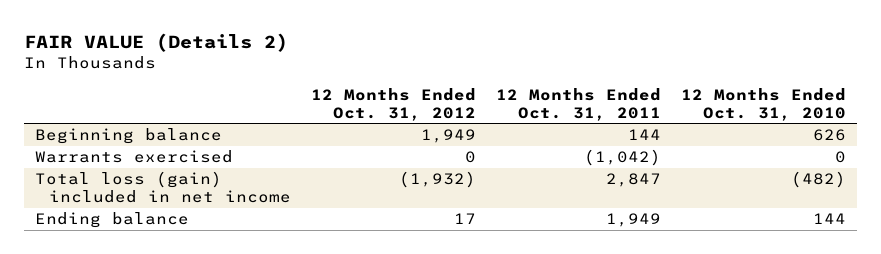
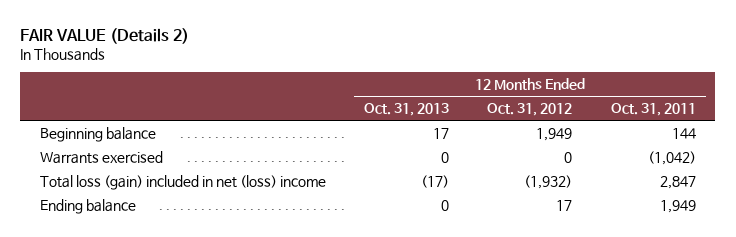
- | 12 Months Ended Oct. 31, 2012 | 12 Months Ended Oct. 31, 2011 | 12 Months Ended Oct. 31, 2010
+ | 12 Months Ended Oct. 31, 2013 | 12 Months Ended Oct. 31, 2012 | 12 Months Ended Oct. 31, 2011
- Total loss (gain) included in net income | (1,932) | 2,847 | (482)
+ Total loss (gain) included in net (loss) income | (17) | (1,932) | 2,847

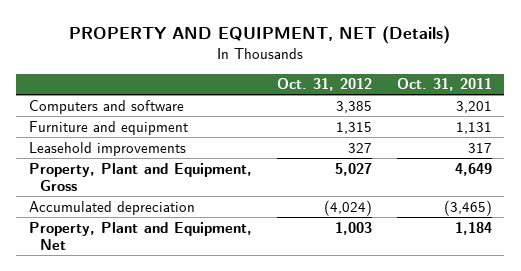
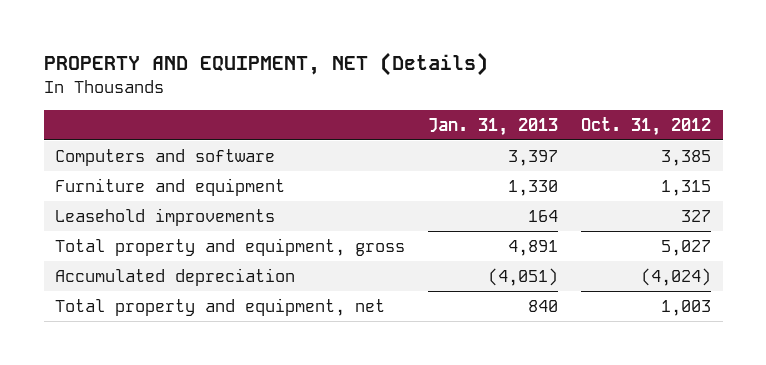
- | Oct. 31, 2012 | Oct. 31, 2011
+ | Jan. 31, 2013 | Oct. 31, 2012
- Property, Plant and Equipment, Gross | 5,027 | 4,649
+ Total property and equipment, gross | 4,891 | 5,027
- Property, Plant and Equipment, Net | 1,003 | 1,184
+ Total property and equipment, net | 840 | 1,003

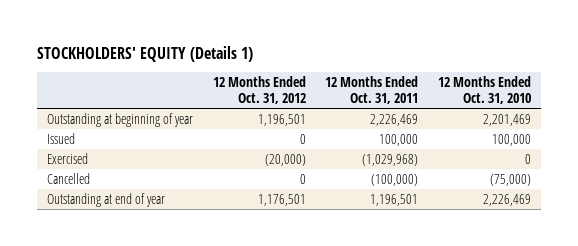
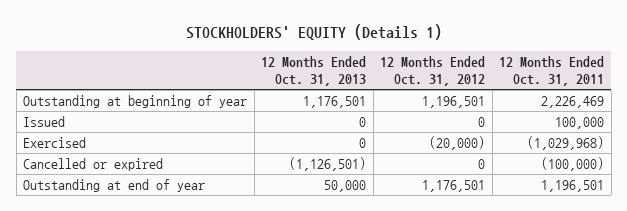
- | 12 Months Ended Oct. 31, 2012 | 12 Months Ended Oct. 31, 2011 | 12 Months Ended Oct. 31, 2010
+ | 12 Months Ended Oct. 31, 2013 | 12 Months Ended Oct. 31, 2012 | 12 Months Ended Oct. 31, 2011
- Cancelled | 0 | (100,000) | (75,000)
+ Cancelled or expired | (1,126,501) | 0 | (100,000)

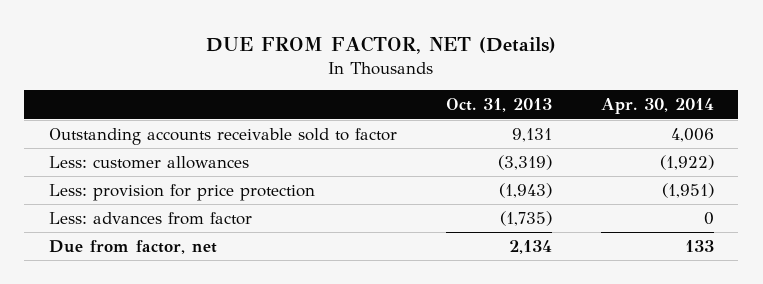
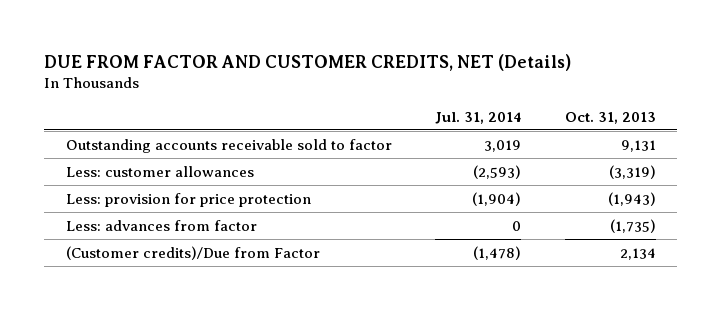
- DUE FROM FACTOR, NET (Details)
+ DUE FROM FACTOR AND CUSTOMER CREDITS, NET (Details)
- | Oct. 31, 2013 | Apr. 30, 2014
+ | Jul. 31, 2014 | Oct. 31, 2013
- Due from factor, net | 2,134 | 133
+ (Customer credits)/Due from Factor | (1,478) | 2,134

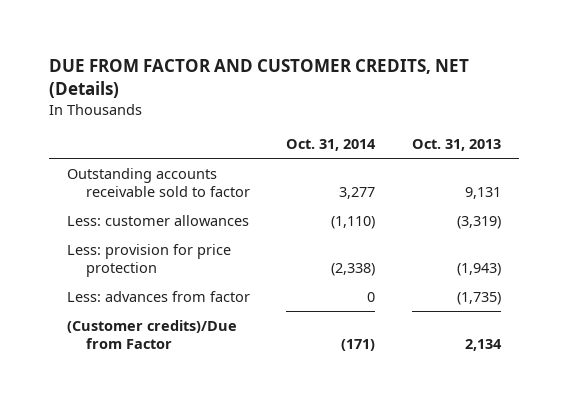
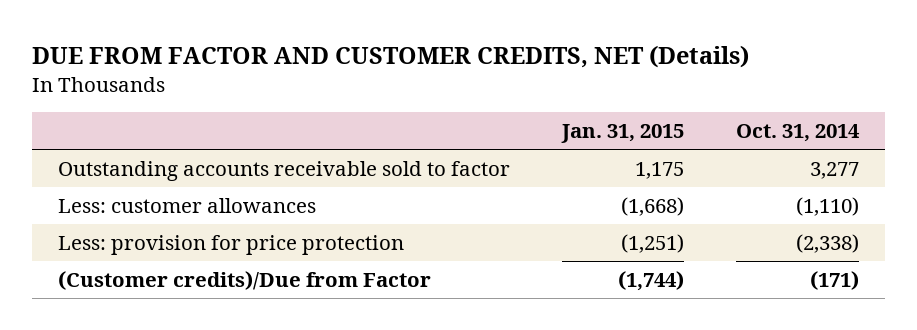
- | Oct. 31, 2014 | Oct. 31, 2013
+ | Jan. 31, 2015 | Oct. 31, 2014
- Less: advances from factor | 0 | (1,735)

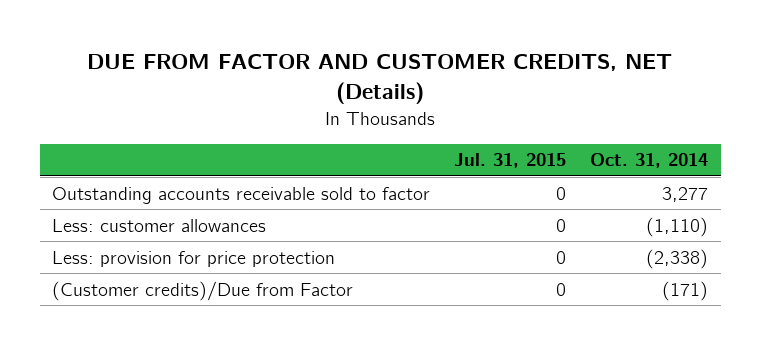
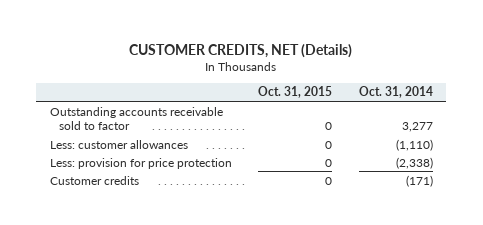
- DUE FROM FACTOR AND CUSTOMER CREDITS, NET (Details)
+ CUSTOMER CREDITS, NET (Details)
- | Jul. 31, 2015 | Oct. 31, 2014
+ | Oct. 31, 2015 | Oct. 31, 2014
- (Customer credits)/Due from Factor | 0 | (171)
+ Customer credits | 0 | (171)

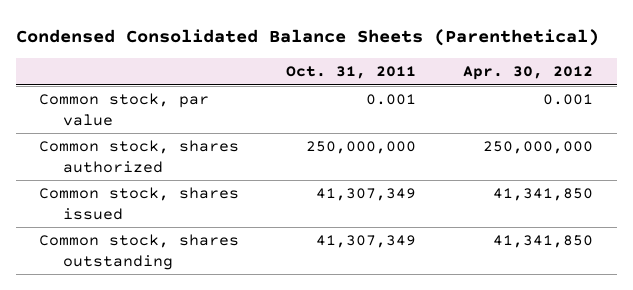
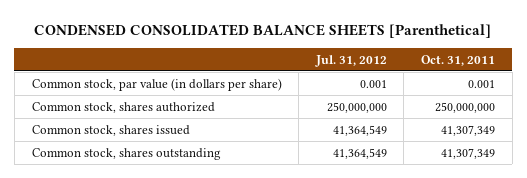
- Condensed Consolidated Balance Sheets (Parenthetical)
+ CONDENSED CONSOLIDATED BALANCE SHEETS [Parenthetical]
- | Oct. 31, 2011 | Apr. 30, 2012
+ | Jul. 31, 2012 | Oct. 31, 2011
- Common stock, par value | 0.001 | 0.001
+ Common stock, par value (in dollars per share) | 0.001 | 0.001

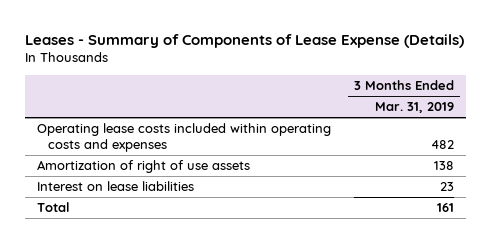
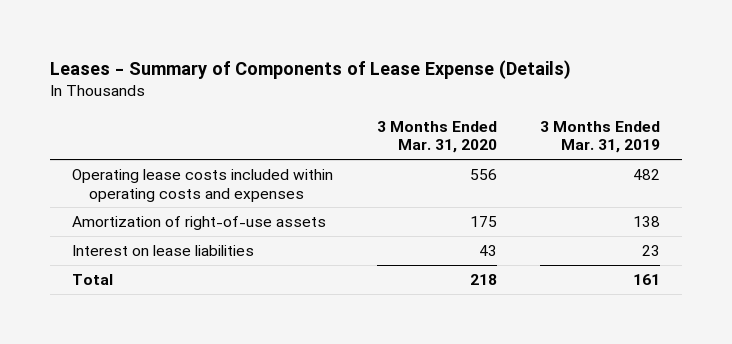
- | 3 Months Ended Mar. 31, 2019
+ | 3 Months Ended Mar. 31, 2020 | 3 Months Ended Mar. 31, 2019
- Amortization of right of use assets | 138
+ Amortization of right-of-use assets | 175 | 138

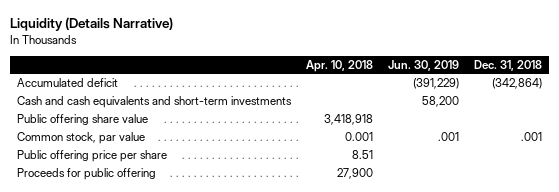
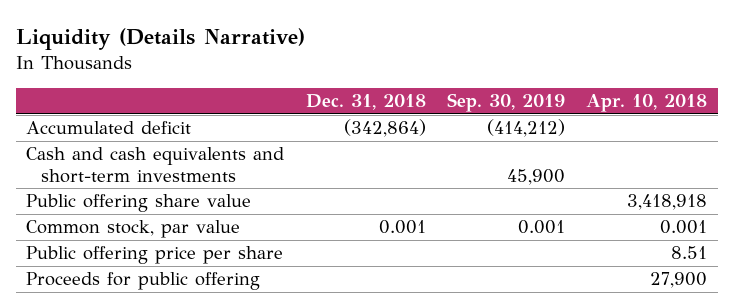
- | Apr. 10, 2018 | Jun. 30, 2019 | Dec. 31, 2018
+ | Dec. 31, 2018 | Sep. 30, 2019 | Apr. 10, 2018
- Common stock, par value | 0.001 | .001 | .001
+ Common stock, par value | 0.001 | 0.001 | 0.001

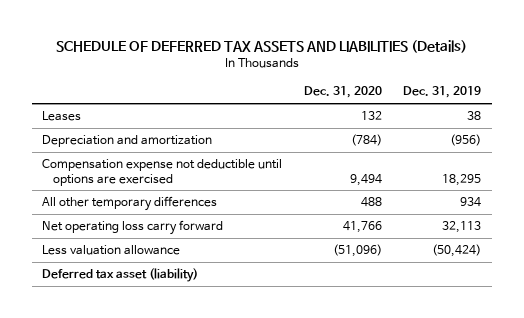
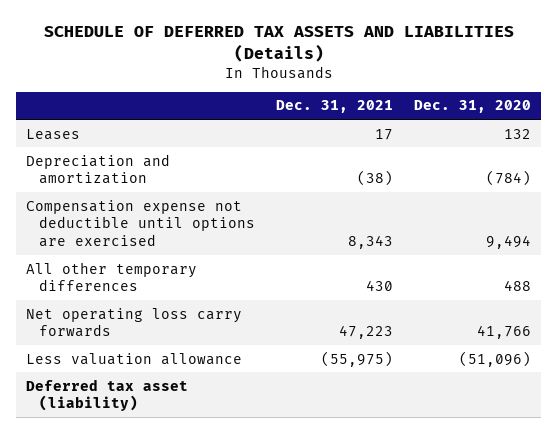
- | Dec. 31, 2020 | Dec. 31, 2019
+ | Dec. 31, 2021 | Dec. 31, 2020
- Net operating loss carry forward | 41,766 | 32,113
+ Net operating loss carry forwards | 47,223 | 41,766

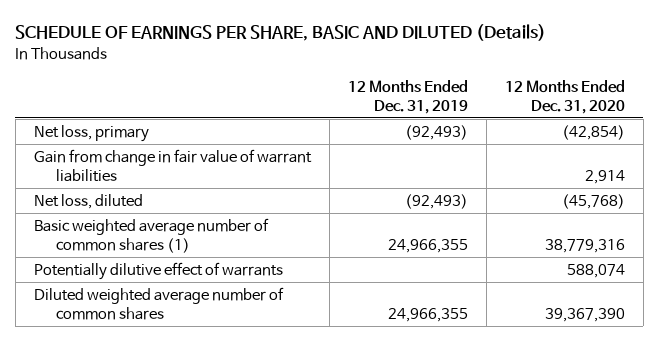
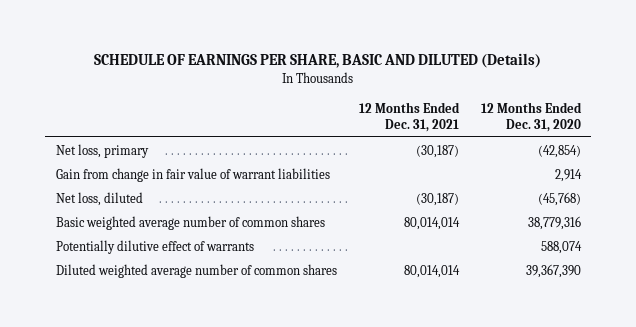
- | 12 Months Ended Dec. 31, 2019 | 12 Months Ended Dec. 31, 2020
+ | 12 Months Ended Dec. 31, 2021 | 12 Months Ended Dec. 31, 2020
- Basic weighted average number of common shares (1) | 24,966,355 | 38,779,316
+ Basic weighted average number of common shares | 80,014,014 | 38,779,316

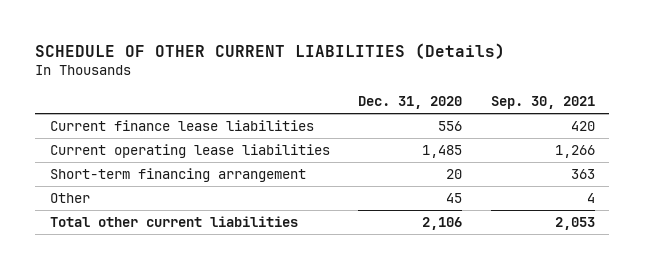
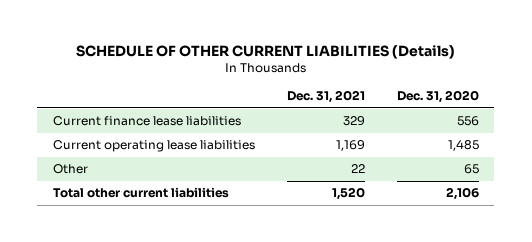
- | Dec. 31, 2020 | Sep. 30, 2021
+ | Dec. 31, 2021 | Dec. 31, 2020
- Short-term financing arrangement | 20 | 363
- Other | 45 | 4
+ Other | 22 | 65

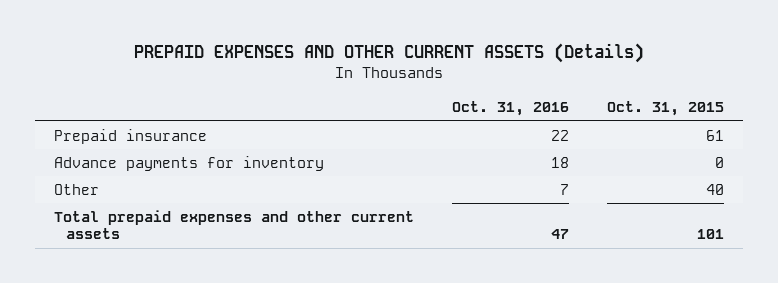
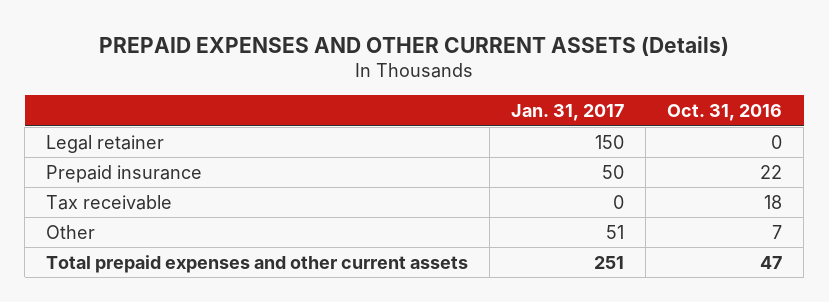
- | Oct. 31, 2016 | Oct. 31, 2015
+ | Jan. 31, 2017 | Oct. 31, 2016
+ Legal retainer | 150 | 0
- Advance payments for inventory | 18 | 0
+ Tax receivable | 0 | 18

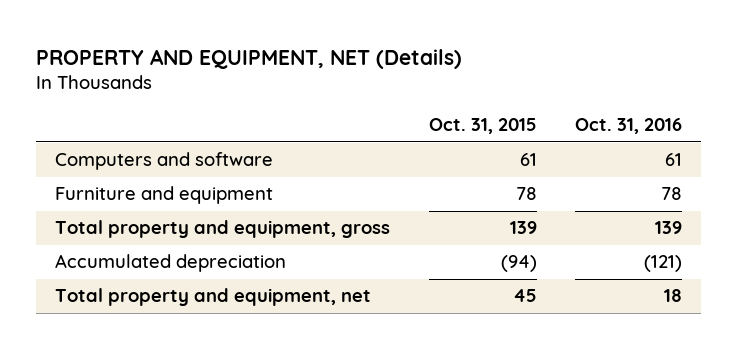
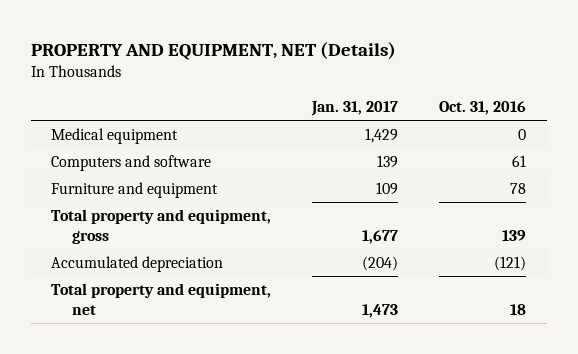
- | Oct. 31, 2015 | Oct. 31, 2016
+ | Jan. 31, 2017 | Oct. 31, 2016
+ Medical equipment | 1,429 | 0

